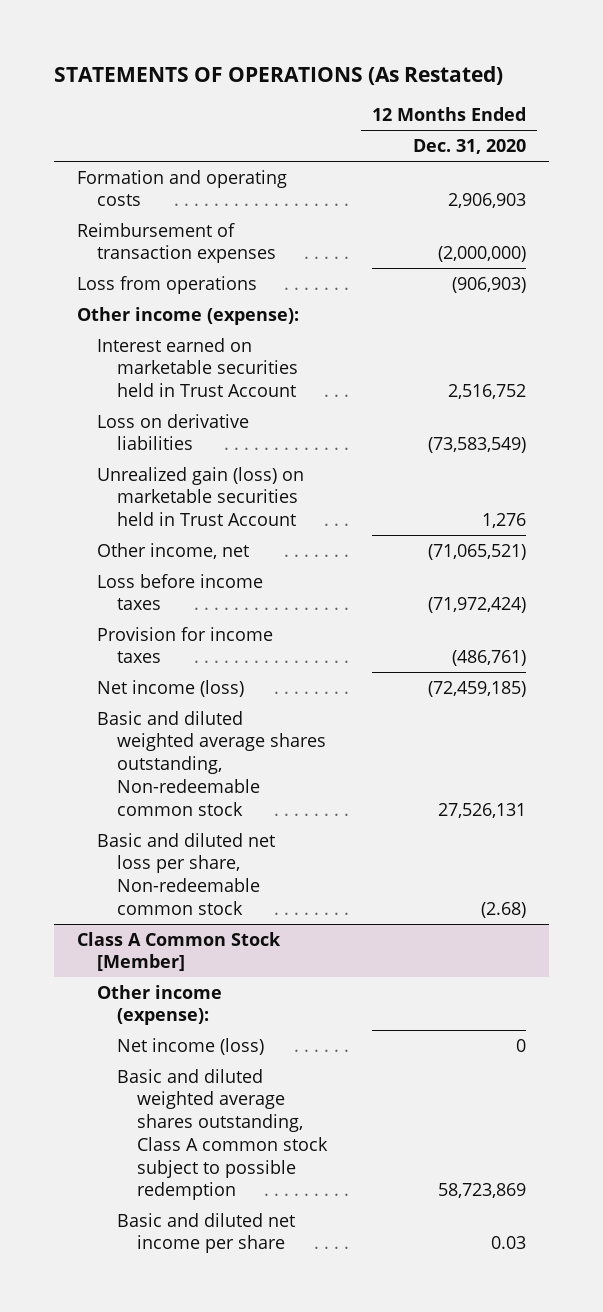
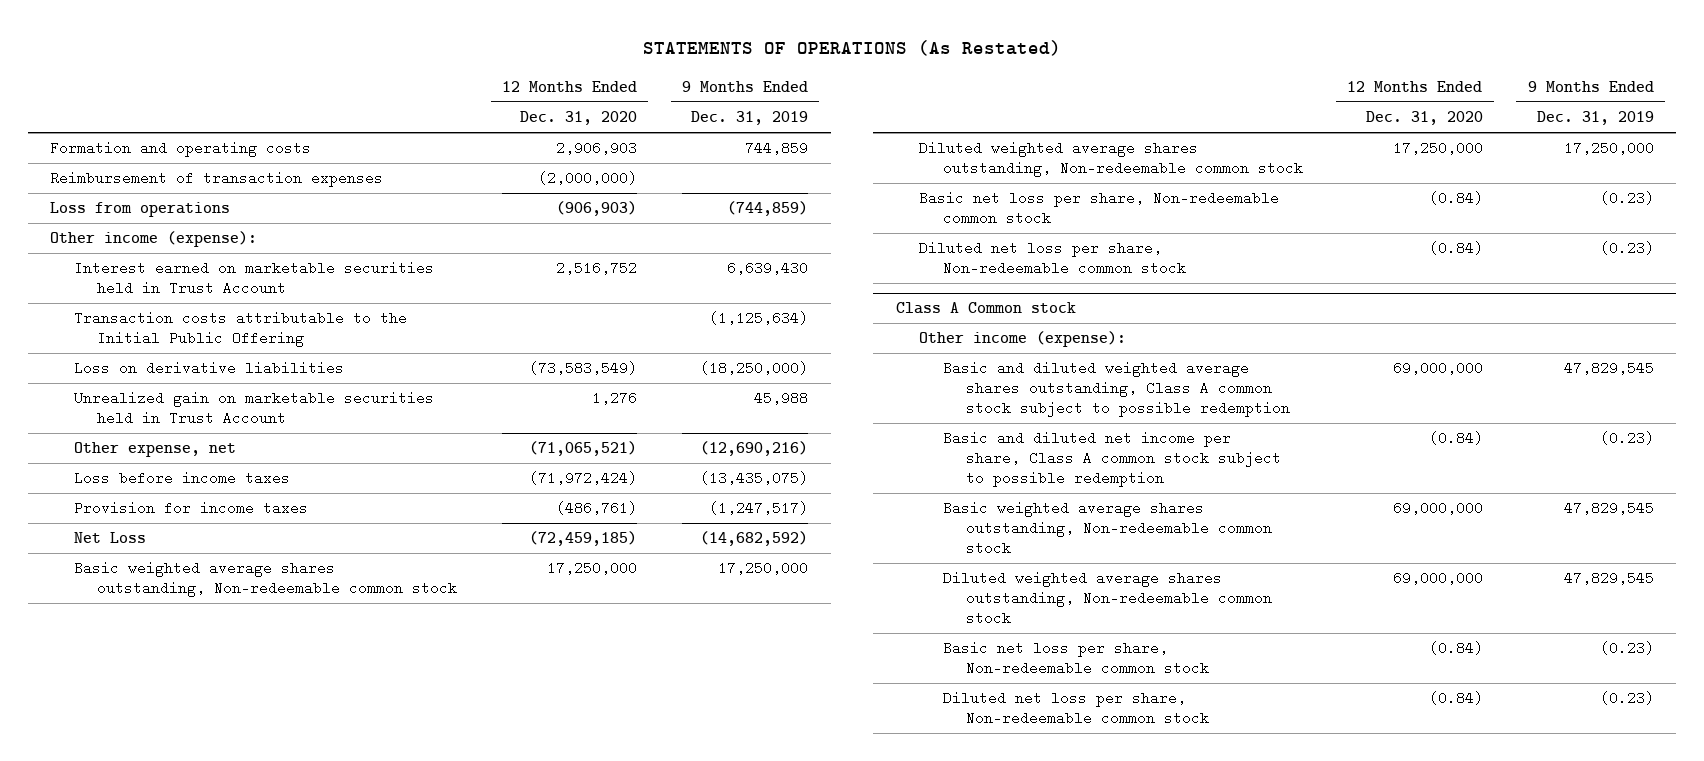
- | 12 Months Ended Dec. 31, 2020
+ | 12 Months Ended Dec. 31, 2020 | 9 Months Ended Dec. 31, 2019
+ Transaction costs attributable to the Initial Public Offering | | (1,125,634)
- Unrealized gain (loss) on marketable securities held in Trust Account | 1,276
- Other income, net | (71,065,521)
+ Unrealized gain on marketable securities held in Trust Account | 1,276 | 45,988
+ Other expense, net | (71,065,521) | (12,690,216)
- Net income (loss) | (72,459,185)
- Basic and diluted weighted average shares outstanding, Non-redeemable common stock | 27,526,131
- Basic and diluted net loss per share, Non-redeemable common stock | (2.68)
- Class A Common Stock [Member]
+ Net Loss | (72,459,185) | (14,682,592)
+ Basic weighted average shares outstanding, Non-redeemable common stock | 17,250,000 | 17,250,000
+ Diluted weighted average shares outstanding, Non-redeemable common stock | 17,250,000 | 17,250,000
+ Basic net loss per share, Non-redeemable common stock | (0.84) | (0.23)
+ Diluted net loss per share, Non-redeemable common stock | (0.84) | (0.23)
+ Class A Common stock
- Net income (loss) | 0
- Basic and diluted weighted average shares outstanding, Class A common stock subject to possible redemption | 58,723,869
- Basic and diluted net income per share | 0.03
+ Basic and diluted weighted average shares outstanding, Class A common stock subject to possible redemption | 69,000,000 | 47,829,545
+ Basic and diluted net income per share, Class A common stock subject to possible redemption | (0.84) | (0.23)
+ Basic weighted average shares outstanding, Non-redeemable common stock | 69,000,000 | 47,829,545
+ Diluted weighted average shares outstanding, Non-redeemable common stock | 69,000,000 | 47,829,545
+ Basic net loss per share, Non-redeemable common stock | (0.84) | (0.23)
+ Diluted net loss per share, Non-redeemable common stock | (0.84) | (0.23)

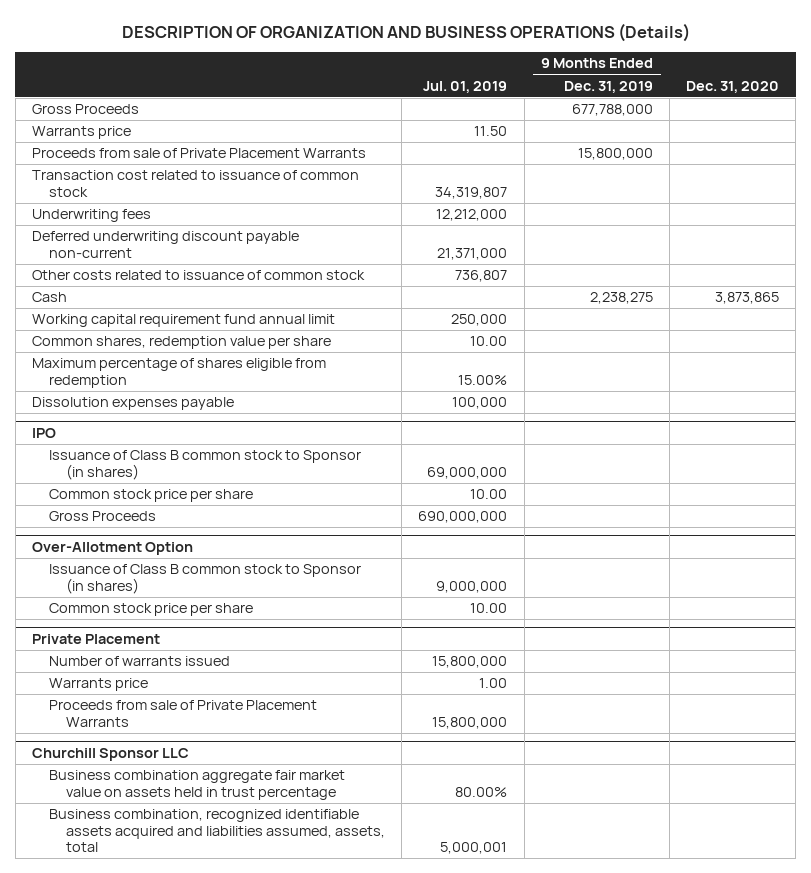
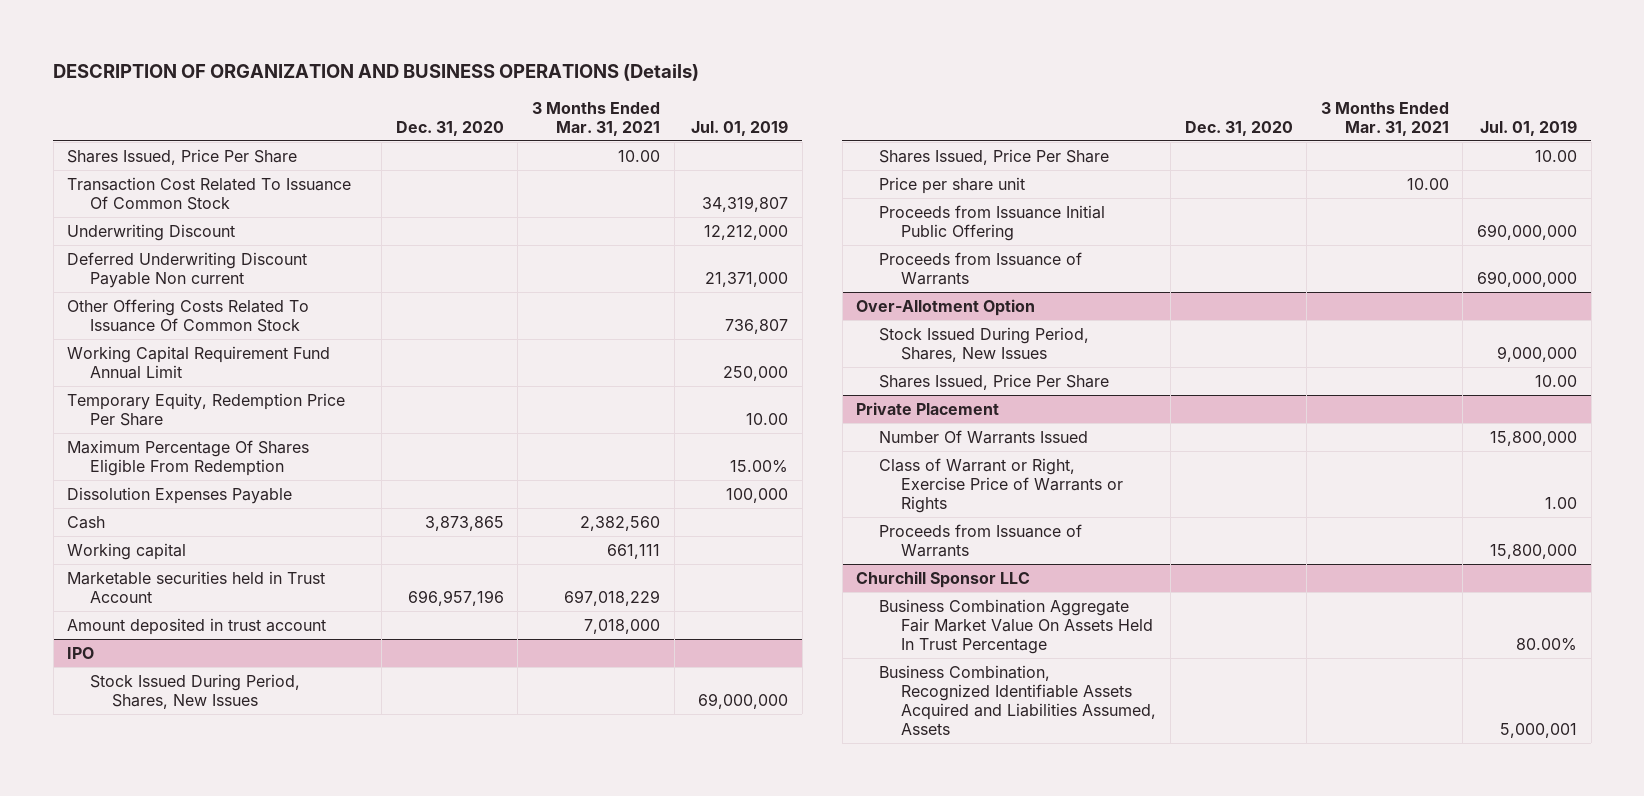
- | Jul. 01, 2019 | 9 Months Ended Dec. 31, 2019 | Dec. 31, 2020
+ | Dec. 31, 2020 | 3 Months Ended Mar. 31, 2021 | Jul. 01, 2019
- Gross Proceeds | | 677,788,000 |
- Warrants price | 11.50 | |
- Proceeds from sale of Private Placement Warrants | | 15,800,000 |
- Transaction cost related to issuance of common stock | 34,319,807 | |
- Underwriting fees | 12,212,000 | |
- Deferred underwriting discount payable non-current | 21,371,000 | |
- Other costs related to issuance of common stock | 736,807 | |
+ Shares Issued, Price Per Share | | 10.00 |
+ Transaction Cost Related To Issuance Of Common Stock | | | 34,319,807
+ Underwriting Discount | | | 12,212,000
+ Deferred Underwriting Discount Payable Non current | | | 21,371,000
+ Other Offering Costs Related To Issuance Of Common Stock | | | 736,807
+ Working Capital Requirement Fund Annual Limit | | | 250,000
+ Temporary Equity, Redemption Price Per Share | | | 10.00
+ Maximum Percentage Of Shares Eligible From Redemption | | | 15.00%
+ Dissolution Expenses Payable | | | 100,000
- Working capital requirement fund annual limit | 250,000 | |
- Common shares, redemption value per share | 10.00 | |
- Maximum percentage of shares eligible from redemption | 15.00% | |
- Dissolution expenses payable | 100,000 | |
+ Working capital | | 661,111 |
+ Marketable securities held in Trust Account | 696,957,196 | 697,018,229 |
+ Amount deposited in trust account | | 7,018,000 |
@ IPO
- Issuance of Class B common stock to Sponsor (in shares) | 69,000,000 | |
- Common stock price per share | 10.00 | |
- Gross Proceeds | 690,000,000 | |
+ Stock Issued During Period, Shares, New Issues | | | 69,000,000
+ Shares Issued, Price Per Share | | | 10.00
+ Price per share unit | | 10.00 |
+ Proceeds from Issuance Initial Public Offering | | | 690,000,000
+ Proceeds from Issuance of Warrants | | | 690,000,000
@ Over-Allotment Option
- Issuance of Class B common stock to Sponsor (in shares) | 9,000,000 | |
- Common stock price per share | 10.00 | |
+ Stock Issued During Period, Shares, New Issues | | | 9,000,000
+ Shares Issued, Price Per Share | | | 10.00
@ Private Placement
- Number of warrants issued | 15,800,000 | |
- Warrants price | 1.00 | |
- Proceeds from sale of Private Placement Warrants | 15,800,000 | |
+ Number Of Warrants Issued | | | 15,800,000
+ Class of Warrant or Right, Exercise Price of Warrants or Rights | | | 1.00
+ Proceeds from Issuance of Warrants | | | 15,800,000
@ Churchill Sponsor LLC
- Business combination aggregate fair market value on assets held in trust percentage | 80.00% | |
- Business combination, recognized identifiable assets acquired and liabilities assumed, assets, total | 5,000,001 | |
+ Business Combination Aggregate Fair Market Value On Assets Held In Trust Percentage | | | 80.00%
+ Business Combination, Recognized Identifiable Assets Acquired and Liabilities Assumed, Assets | | | 5,000,001

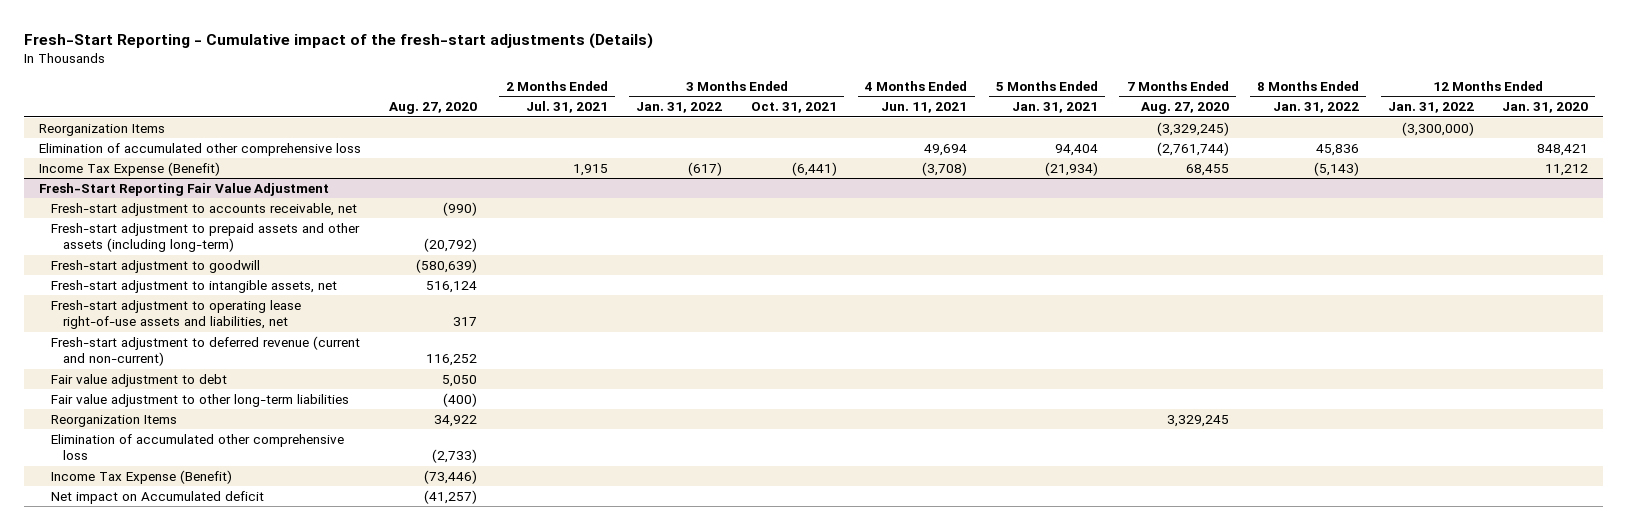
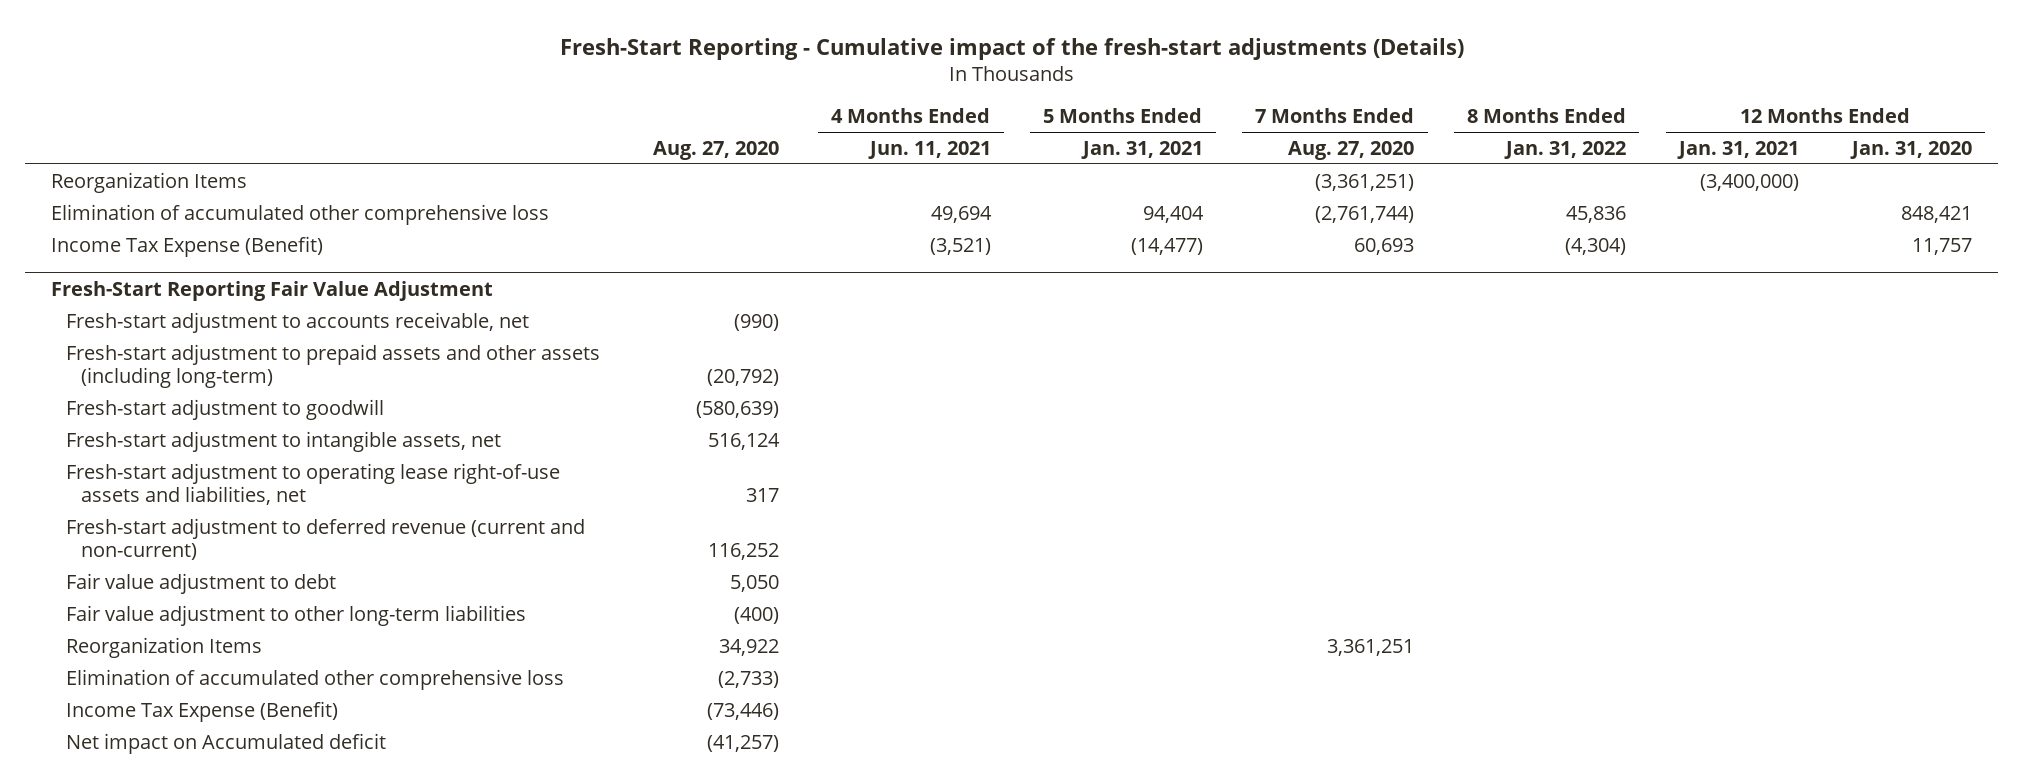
- | Aug. 27, 2020 | 2 Months Ended Jul. 31, 2021 | 3 Months Ended Jan. 31, 2022 | 3 Months Ended Oct. 31, 2021 | 4 Months Ended Jun. 11, 2021 | 5 Months Ended Jan. 31, 2021 | 7 Months Ended Aug. 27, 2020 | 8 Months Ended Jan. 31, 2022 | 12 Months Ended Jan. 31, 2022 | 12 Months Ended Jan. 31, 2020
+ | Aug. 27, 2020 | 4 Months Ended Jun. 11, 2021 | 5 Months Ended Jan. 31, 2021 | 7 Months Ended Aug. 27, 2020 | 8 Months Ended Jan. 31, 2022 | 12 Months Ended Jan. 31, 2021 | 12 Months Ended Jan. 31, 2020
- Reorganization Items | | | | | | | (3,329,245) | | (3,300,000) |
+ Reorganization Items | | | | (3,361,251) | | (3,400,000) |
- Income Tax Expense (Benefit) | | 1,915 | (617) | (6,441) | (3,708) | (21,934) | 68,455 | (5,143) | | 11,212
+ Income Tax Expense (Benefit) | | (3,521) | (14,477) | 60,693 | (4,304) | | 11,757
@ Fresh-Start Reporting Fair Value Adjustment
- Reorganization Items | 34,922 | | | | | | 3,329,245 | | |
+ Reorganization Items | 34,922 | | | 3,361,251 | | |

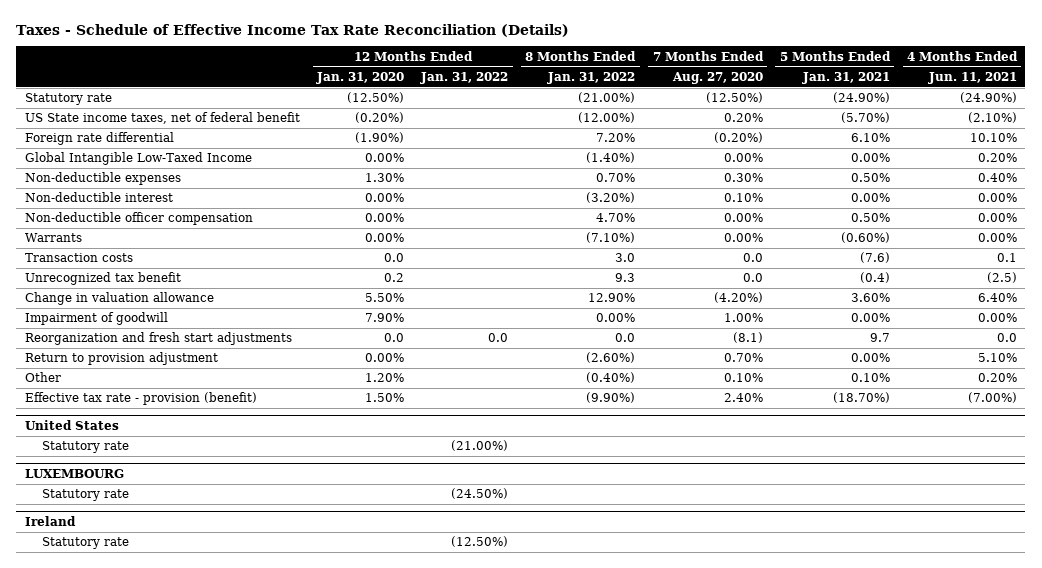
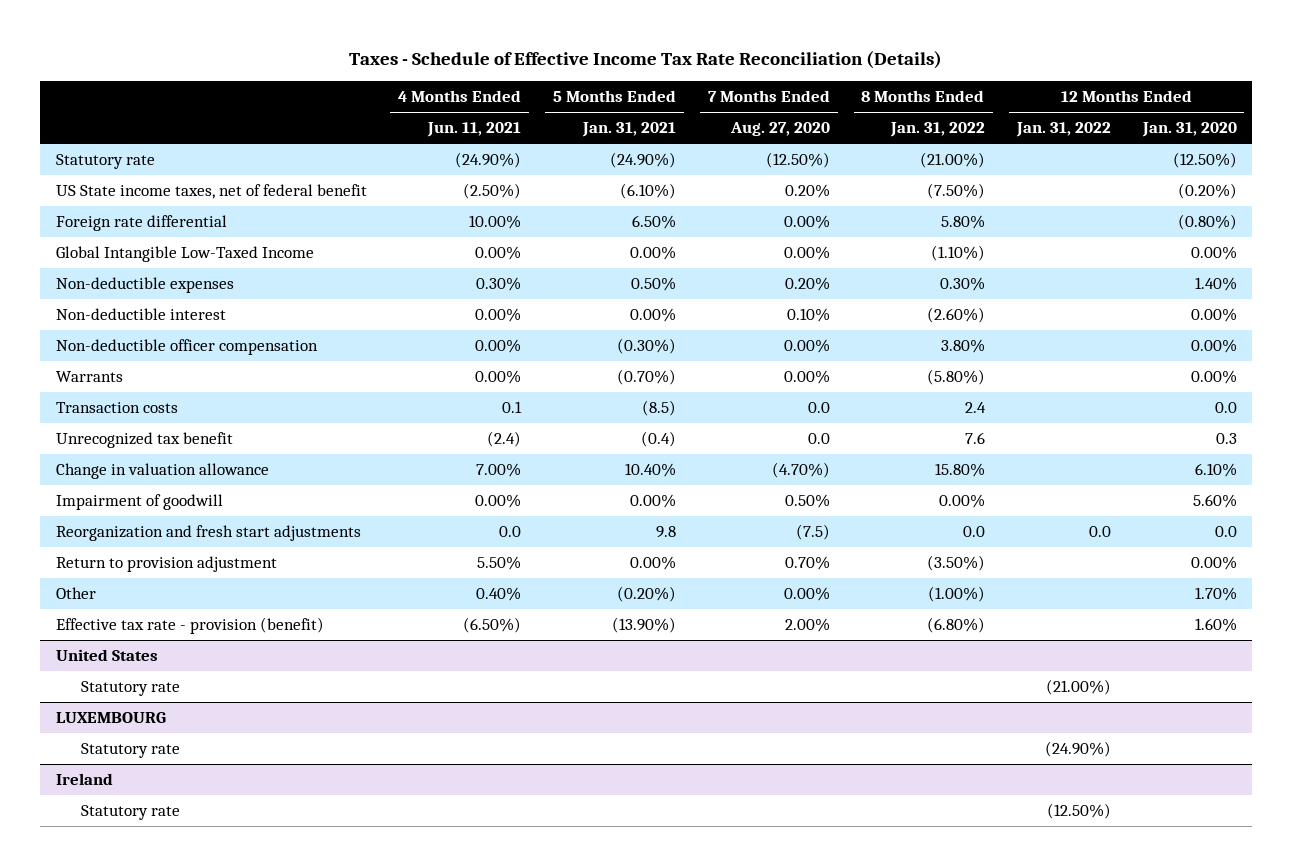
- | 12 Months Ended Jan. 31, 2020 | 12 Months Ended Jan. 31, 2022 | 8 Months Ended Jan. 31, 2022 | 7 Months Ended Aug. 27, 2020 | 5 Months Ended Jan. 31, 2021 | 4 Months Ended Jun. 11, 2021
+ | 4 Months Ended Jun. 11, 2021 | 5 Months Ended Jan. 31, 2021 | 7 Months Ended Aug. 27, 2020 | 8 Months Ended Jan. 31, 2022 | 12 Months Ended Jan. 31, 2022 | 12 Months Ended Jan. 31, 2020
- US State income taxes, net of federal benefit | (0.20%) | | (12.00%) | 0.20% | (5.70%) | (2.10%)
- Foreign rate differential | (1.90%) | | 7.20% | (0.20%) | 6.10% | 10.10%
- Global Intangible Low-Taxed Income | 0.00% | | (1.40%) | 0.00% | 0.00% | 0.20%
- Non-deductible expenses | 1.30% | | 0.70% | 0.30% | 0.50% | 0.40%
- Non-deductible interest | 0.00% | | (3.20%) | 0.10% | 0.00% | 0.00%
- Non-deductible officer compensation | 0.00% | | 4.70% | 0.00% | 0.50% | 0.00%
- Warrants | 0.00% | | (7.10%) | 0.00% | (0.60%) | 0.00%
- Transaction costs | 0.0 | | 3.0 | 0.0 | (7.6) | 0.1
- Unrecognized tax benefit | 0.2 | | 9.3 | 0.0 | (0.4) | (2.5)
- Change in valuation allowance | 5.50% | | 12.90% | (4.20%) | 3.60% | 6.40%
- Impairment of goodwill | 7.90% | | 0.00% | 1.00% | 0.00% | 0.00%
- Reorganization and fresh start adjustments | 0.0 | 0.0 | 0.0 | (8.1) | 9.7 | 0.0
- Return to provision adjustment | 0.00% | | (2.60%) | 0.70% | 0.00% | 5.10%
- Other | 1.20% | | (0.40%) | 0.10% | 0.10% | 0.20%
- Effective tax rate - provision (benefit) | 1.50% | | (9.90%) | 2.40% | (18.70%) | (7.00%)
+ US State income taxes, net of federal benefit | (2.50%) | (6.10%) | 0.20% | (7.50%) | | (0.20%)
+ Foreign rate differential | 10.00% | 6.50% | 0.00% | 5.80% | | (0.80%)
+ Global Intangible Low-Taxed Income | 0.00% | 0.00% | 0.00% | (1.10%) | | 0.00%
+ Non-deductible expenses | 0.30% | 0.50% | 0.20% | 0.30% | | 1.40%
+ Non-deductible interest | 0.00% | 0.00% | 0.10% | (2.60%) | | 0.00%
+ Non-deductible officer compensation | 0.00% | (0.30%) | 0.00% | 3.80% | | 0.00%
+ Warrants | 0.00% | (0.70%) | 0.00% | (5.80%) | | 0.00%
+ Transaction costs | 0.1 | (8.5) | 0.0 | 2.4 | | 0.0
+ Unrecognized tax benefit | (2.4) | (0.4) | 0.0 | 7.6 | | 0.3
+ Change in valuation allowance | 7.00% | 10.40% | (4.70%) | 15.80% | | 6.10%
+ Impairment of goodwill | 0.00% | 0.00% | 0.50% | 0.00% | | 5.60%
+ Reorganization and fresh start adjustments | 0.0 | 9.8 | (7.5) | 0.0 | 0.0 | 0.0
+ Return to provision adjustment | 5.50% | 0.00% | 0.70% | (3.50%) | | 0.00%
+ Other | 0.40% | (0.20%) | 0.00% | (1.00%) | | 1.70%
+ Effective tax rate - provision (benefit) | (6.50%) | (13.90%) | 2.00% | (6.80%) | | 1.60%
@ LUXEMBOURG
- Statutory rate | | (24.50%) | | | |
+ Statutory rate | | | | | (24.90%) |

